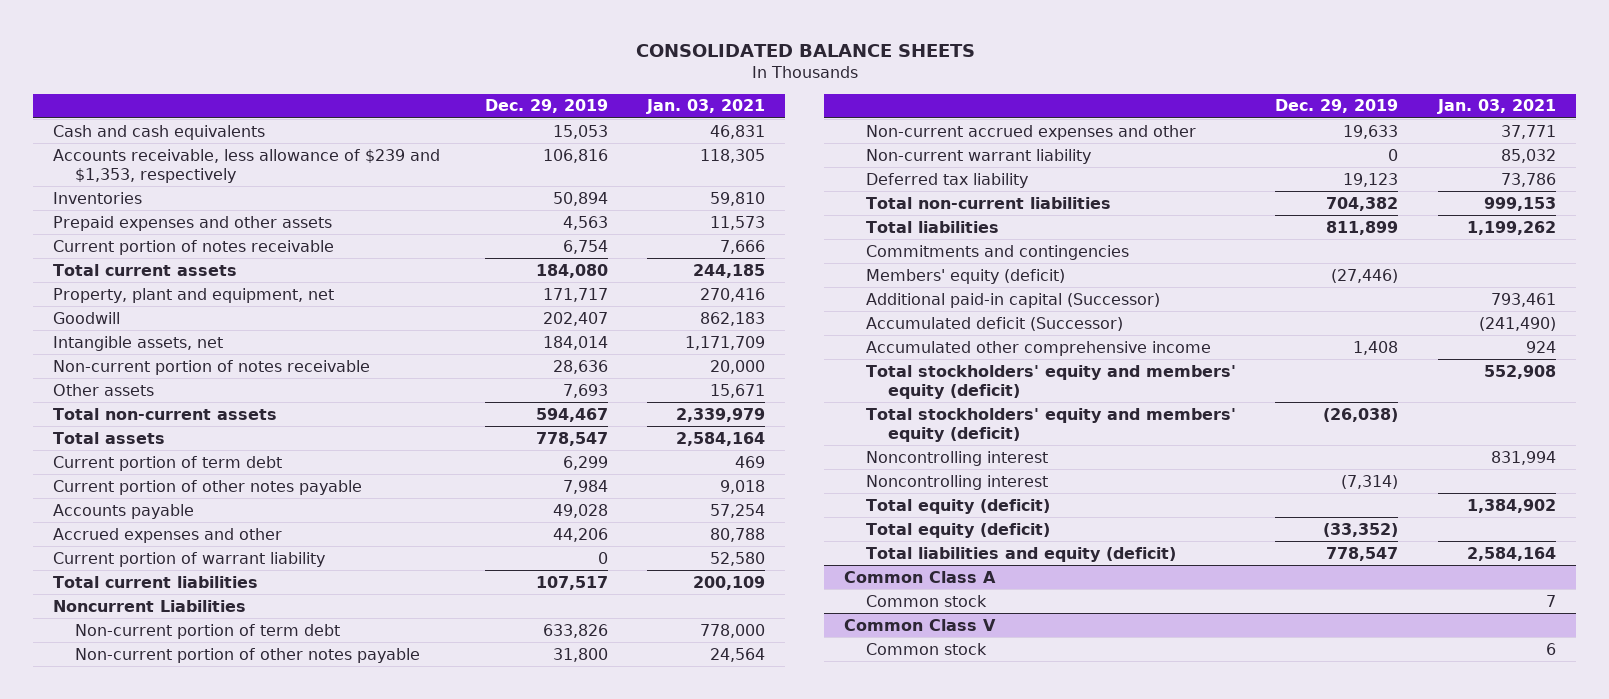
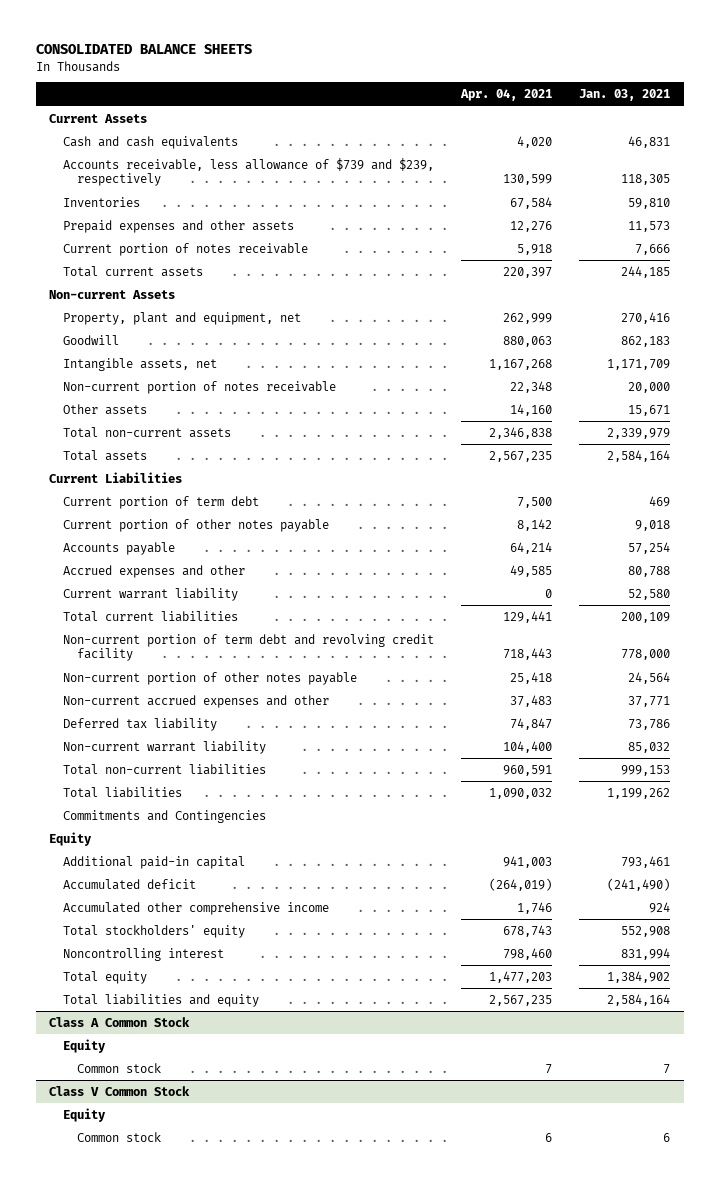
- | Dec. 29, 2019 | Jan. 03, 2021
+ | Apr. 04, 2021 | Jan. 03, 2021
+ Current Assets
- Accounts receivable, less allowance of $239 and $1,353, respectively | 106,816 | 118,305
+ Accounts receivable, less allowance of $739 and $239, respectively | 130,599 | 118,305
+ Non-current Assets
+ Current Liabilities
- Current portion of warrant liability | 0 | 52,580
+ Current warrant liability | 0 | 52,580
- Noncurrent Liabilities
- Non-current portion of term debt | 633,826 | 778,000
+ Non-current portion of term debt and revolving credit facility | 718,443 | 778,000
moved down: Non-current warrant liability | 104,400 | 85,032
- Commitments and contingencies
- Members' equity (deficit) | (27,446) |
- Additional paid-in capital (Successor) | | 793,461
- Accumulated deficit (Successor) | | (241,490)
+ Commitments and Contingencies
+ Equity
+ Additional paid-in capital | 941,003 | 793,461
+ Accumulated deficit | (264,019) | (241,490)
- Total stockholders' equity and members' equity (deficit) | | 552,908
- Total stockholders' equity and members' equity (deficit) | (26,038) |
+ Total stockholders' equity | 678,743 | 552,908
- Noncontrolling interest | (7,314) |
- Total equity (deficit) | | 1,384,902
- Total equity (deficit) | (33,352) |
- Total liabilities and equity (deficit) | 778,547 | 2,584,164
- Common Class A
+ Total equity | 1,477,203 | 1,384,902
+ Total liabilities and equity | 2,567,235 | 2,584,164
+ Class A Common Stock
+ Equity
- Common Class V
+ Class V Common Stock
+ Equity

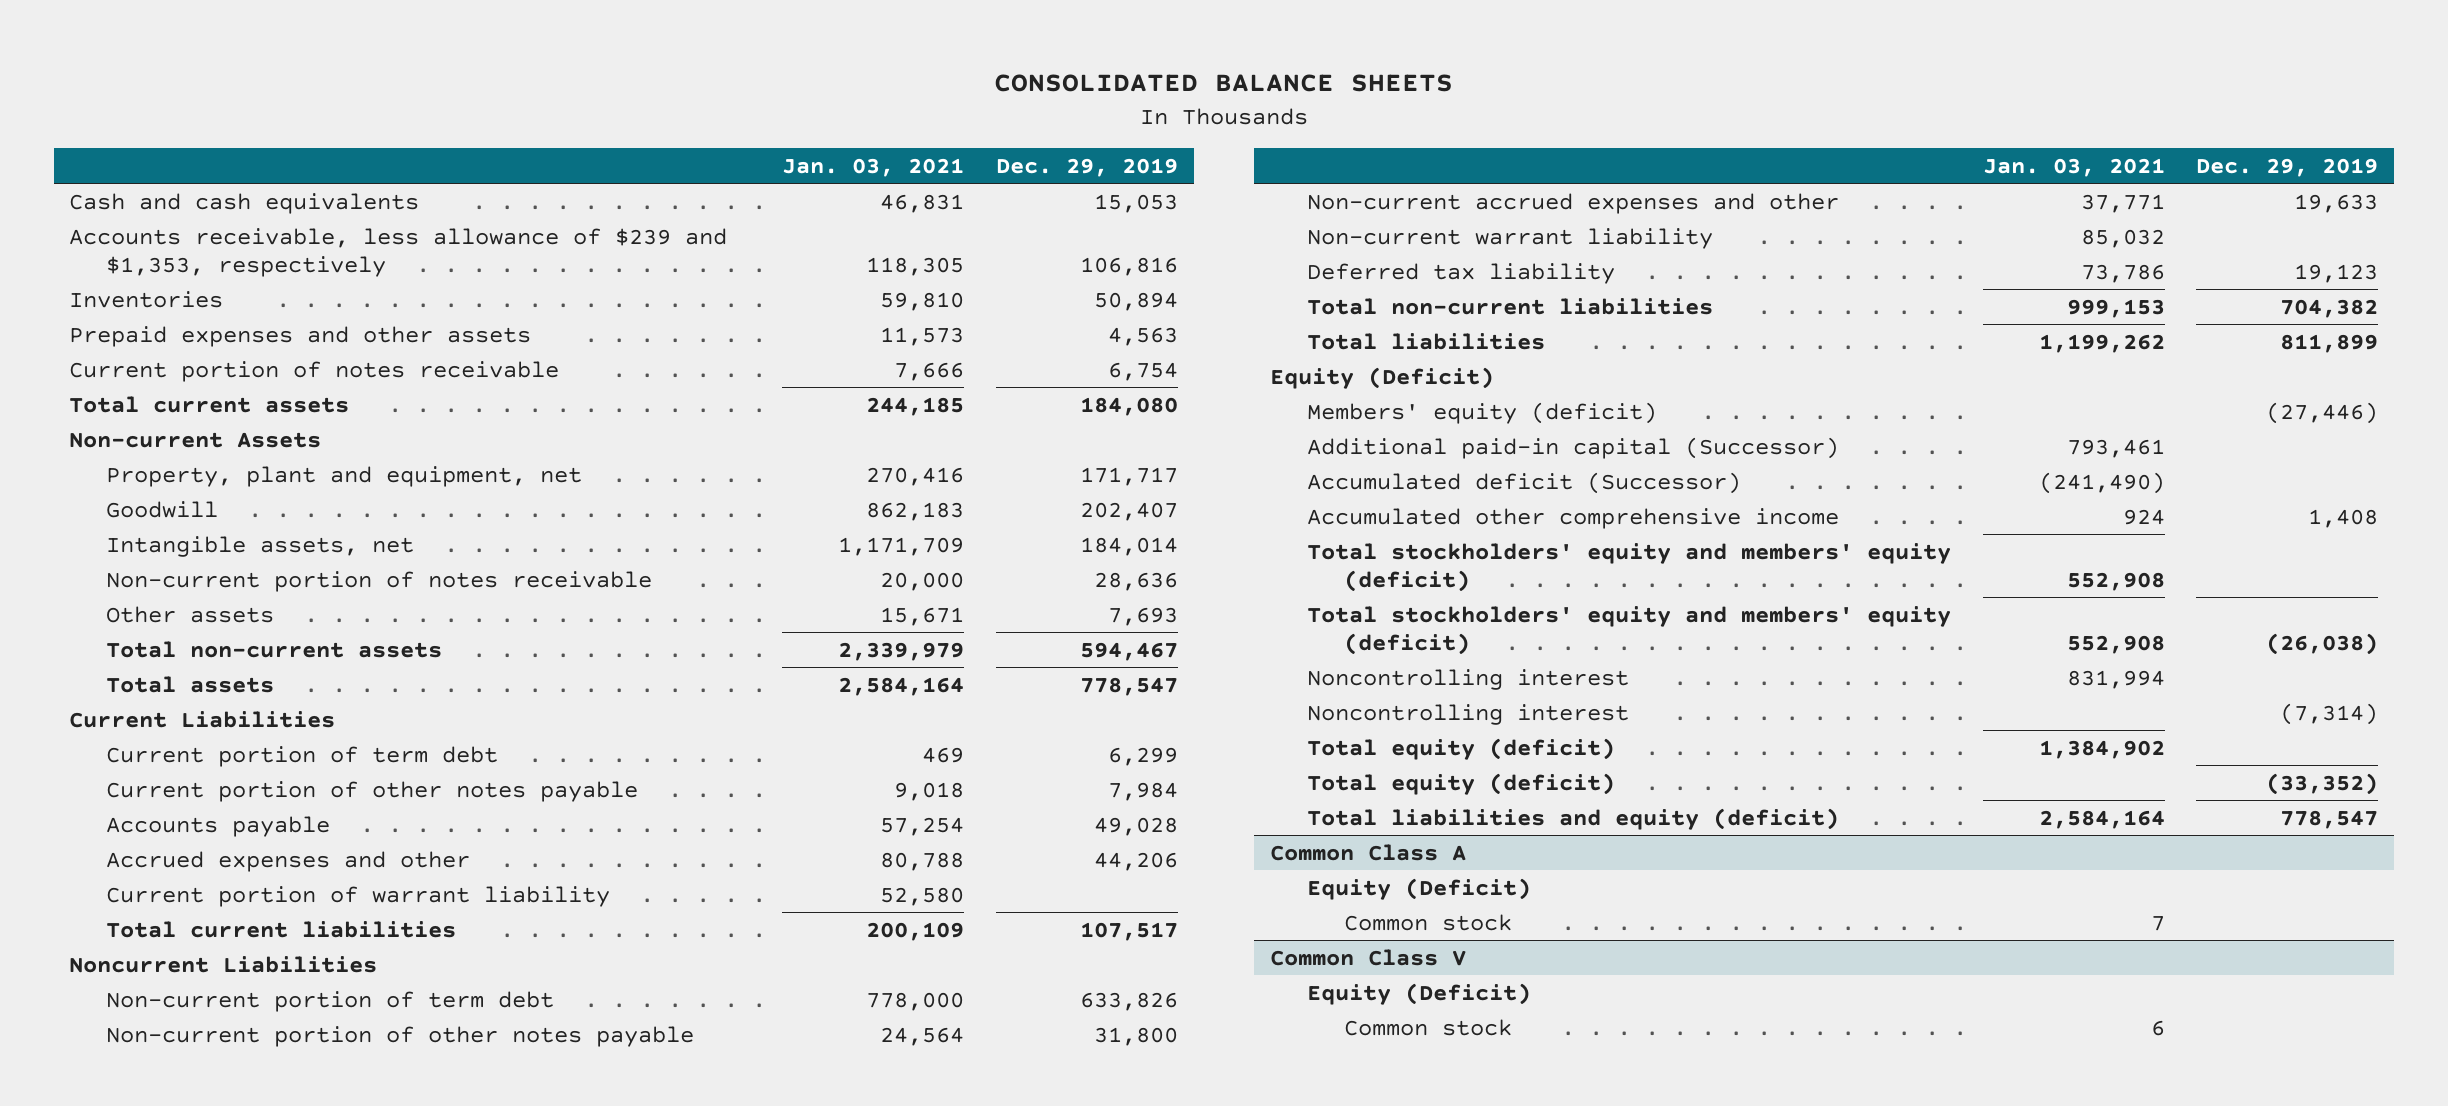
- | Apr. 04, 2021 | Jan. 03, 2021
+ | Jan. 03, 2021 | Dec. 29, 2019
- Current Assets
- Accounts receivable, less allowance of $739 and $239, respectively | 130,599 | 118,305
+ Accounts receivable, less allowance of $239 and $1,353, respectively | 118,305 | 106,816
- Current warrant liability | 0 | 52,580
+ Current portion of warrant liability | 52,580 |
- Non-current portion of term debt and revolving credit facility | 718,443 | 778,000
+ Noncurrent Liabilities
+ Non-current portion of term debt | 778,000 | 633,826
moved down: Deferred tax liability | 73,786 | 19,123
- Commitments and Contingencies
- Equity
- Additional paid-in capital | 941,003 | 793,461
- Accumulated deficit | (264,019) | (241,490)
+ Equity (Deficit)
+ Members' equity (deficit) | | (27,446)
+ Additional paid-in capital (Successor) | 793,461 |
+ Accumulated deficit (Successor) | (241,490) |
- Total stockholders' equity | 678,743 | 552,908
+ Total stockholders' equity and members' equity (deficit) | 552,908 |
+ Total stockholders' equity and members' equity (deficit) | 552,908 | (26,038)
- Total equity | 1,477,203 | 1,384,902
- Total liabilities and equity | 2,567,235 | 2,584,164
- Class A Common Stock
- Equity
+ Noncontrolling interest | | (7,314)
+ Total equity (deficit) | 1,384,902 |
+ Total equity (deficit) | | (33,352)
+ Total liabilities and equity (deficit) | 2,584,164 | 778,547
+ Common Class A
+ Equity (Deficit)
- Class V Common Stock
- Equity
+ Common Class V
+ Equity (Deficit)

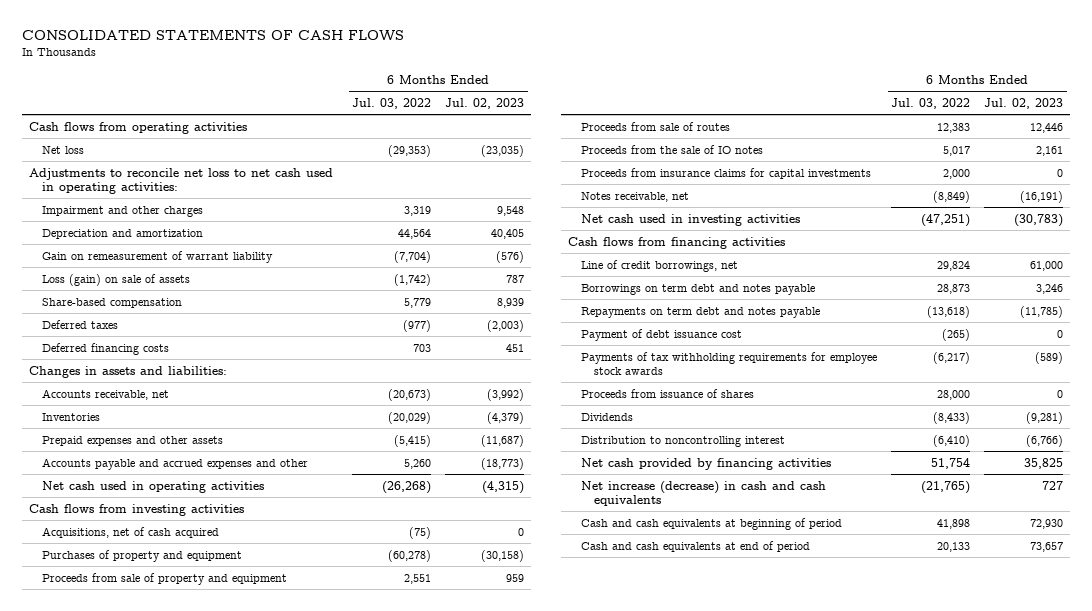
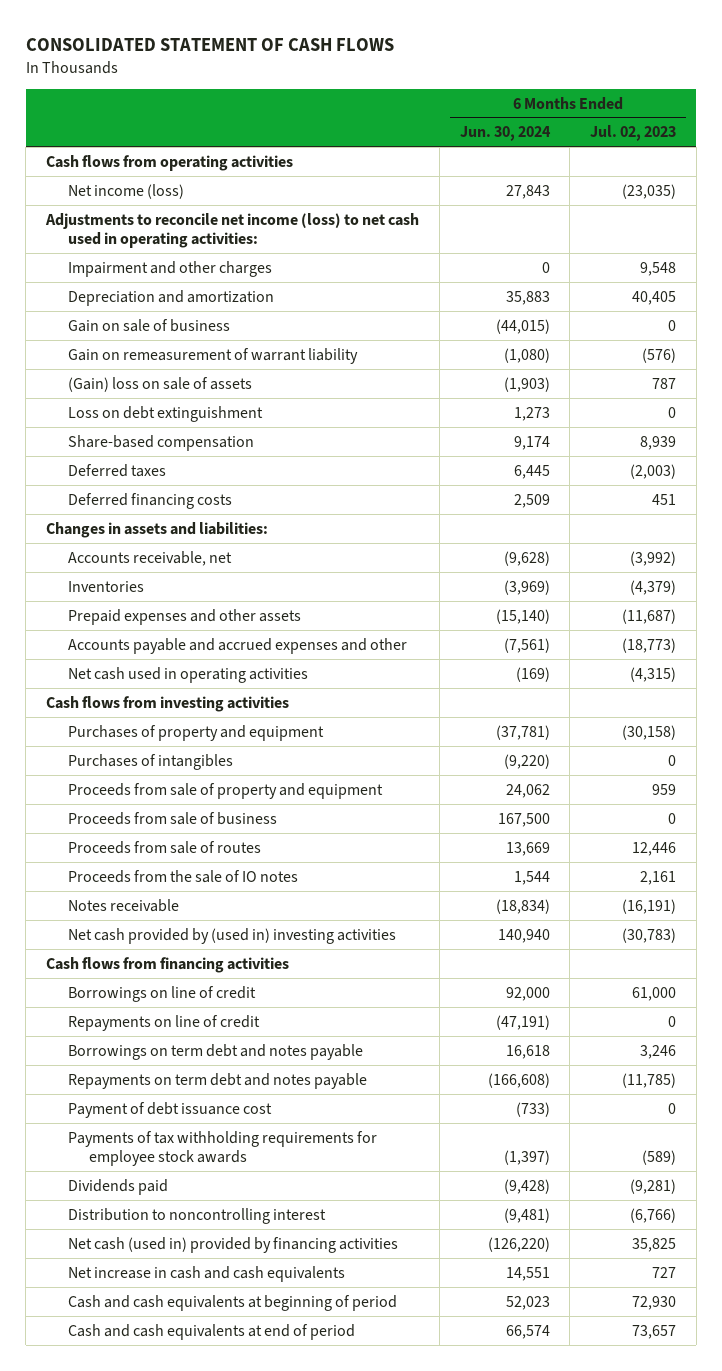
- CONSOLIDATED STATEMENTS OF CASH FLOWS
+ CONSOLIDATED STATEMENT OF CASH FLOWS
- | 6 Months Ended Jul. 03, 2022 | 6 Months Ended Jul. 02, 2023
+ | 6 Months Ended Jun. 30, 2024 | 6 Months Ended Jul. 02, 2023
- Net loss | (29,353) | (23,035)
- Adjustments to reconcile net loss to net cash used in operating activities:
+ Net income (loss) | 27,843 | (23,035)
+ Adjustments to reconcile net income (loss) to net cash used in operating activities:
+ Gain on sale of business | (44,015) | 0
- Loss (gain) on sale of assets | (1,742) | 787
+ (Gain) loss on sale of assets | (1,903) | 787
+ Loss on debt extinguishment | 1,273 | 0
- Acquisitions, net of cash acquired | (75) | 0
+ Purchases of intangibles | (9,220) | 0
+ Proceeds from sale of business | 167,500 | 0
- Proceeds from insurance claims for capital investments | 2,000 | 0
- Notes receivable, net | (8,849) | (16,191)
- Net cash used in investing activities | (47,251) | (30,783)
+ Notes receivable | (18,834) | (16,191)
+ Net cash provided by (used in) investing activities | 140,940 | (30,783)
- Line of credit borrowings, net | 29,824 | 61,000
+ Borrowings on line of credit | 92,000 | 61,000
+ Repayments on line of credit | (47,191) | 0
- Proceeds from issuance of shares | 28,000 | 0
- Dividends | (8,433) | (9,281)
+ Dividends paid | (9,428) | (9,281)
- Net cash provided by financing activities | 51,754 | 35,825
- Net increase (decrease) in cash and cash equivalents | (21,765) | 727
+ Net cash (used in) provided by financing activities | (126,220) | 35,825
+ Net increase in cash and cash equivalents | 14,551 | 727

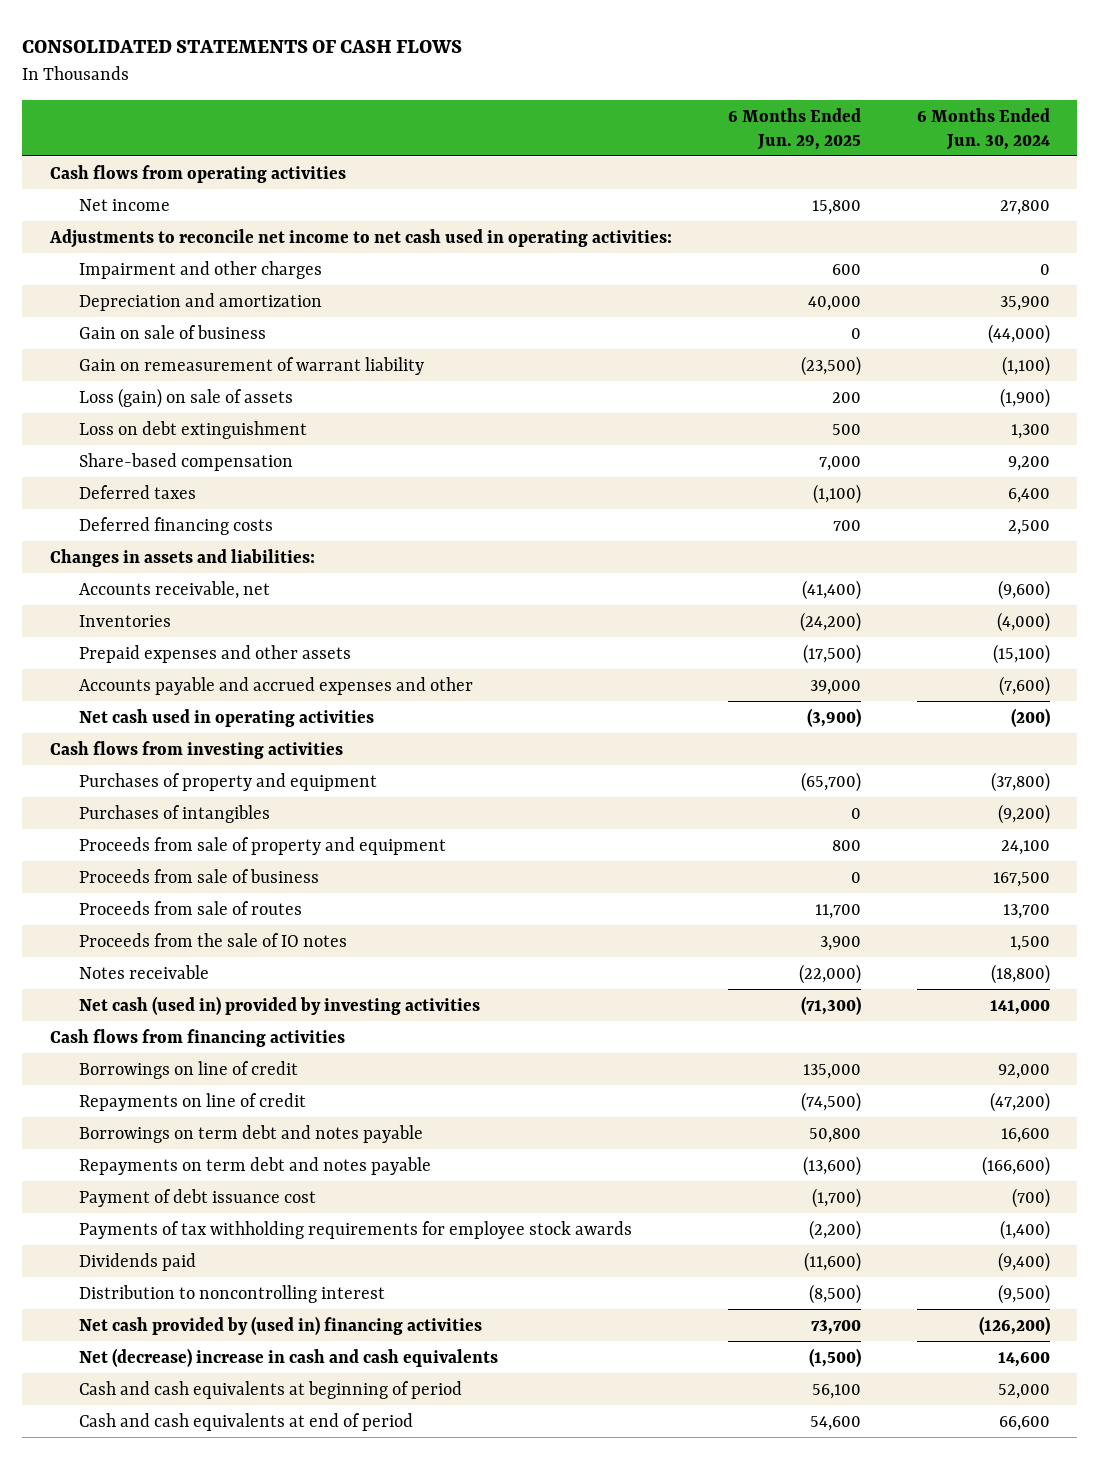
- CONSOLIDATED STATEMENT OF CASH FLOWS
+ CONSOLIDATED STATEMENTS OF CASH FLOWS
- | 6 Months Ended Jun. 30, 2024 | 6 Months Ended Jul. 02, 2023
+ | 6 Months Ended Jun. 29, 2025 | 6 Months Ended Jun. 30, 2024
- Net income (loss) | 27,843 | (23,035)
- Adjustments to reconcile net income (loss) to net cash used in operating activities:
+ Net income | 15,800 | 27,800
+ Adjustments to reconcile net income to net cash used in operating activities:
- Depreciation and amortization | 35,883 | 40,405
- Gain on sale of business | (44,015) | 0
- Gain on remeasurement of warrant liability | (1,080) | (576)
- (Gain) loss on sale of assets | (1,903) | 787
- Loss on debt extinguishment | 1,273 | 0
- Share-based compensation | 9,174 | 8,939
- Deferred taxes | 6,445 | (2,003)
- Deferred financing costs | 2,509 | 451
+ Depreciation and amortization | 40,000 | 35,900
+ Gain on sale of business | 0 | (44,000)
+ Gain on remeasurement of warrant liability | (23,500) | (1,100)
+ Loss (gain) on sale of assets | 200 | (1,900)
+ Loss on debt extinguishment | 500 | 1,300
+ Share-based compensation | 7,000 | 9,200
+ Deferred taxes | (1,100) | 6,400
+ Deferred financing costs | 700 | 2,500
- Accounts receivable, net | (9,628) | (3,992)
- Inventories | (3,969) | (4,379)
- Prepaid expenses and other assets | (15,140) | (11,687)
- Accounts payable and accrued expenses and other | (7,561) | (18,773)
- Net cash used in operating activities | (169) | (4,315)
+ Accounts receivable, net | (41,400) | (9,600)
+ Inventories | (24,200) | (4,000)
+ Prepaid expenses and other assets | (17,500) | (15,100)
+ Accounts payable and accrued expenses and other | 39,000 | (7,600)
+ Net cash used in operating activities | (3,900) | (200)
- Purchases of property and equipment | (37,781) | (30,158)
- Purchases of intangibles | (9,220) | 0
- Proceeds from sale of property and equipment | 24,062 | 959
+ Purchases of property and equipment | (65,700) | (37,800)
+ Purchases of intangibles | 0 | (9,200)
+ Proceeds from sale of property and equipment | 800 | 24,100
- Proceeds from sale of routes | 13,669 | 12,446
- Proceeds from the sale of IO notes | 1,544 | 2,161
- Notes receivable | (18,834) | (16,191)
- Net cash provided by (used in) investing activities | 140,940 | (30,783)
+ Proceeds from sale of routes | 11,700 | 13,700
+ Proceeds from the sale of IO notes | 3,900 | 1,500
+ Notes receivable | (22,000) | (18,800)
+ Net cash (used in) provided by investing activities | (71,300) | 141,000
- Repayments on line of credit | (47,191) | 0
- Borrowings on term debt and notes payable | 16,618 | 3,246
- Repayments on term debt and notes payable | (166,608) | (11,785)
- Payment of debt issuance cost | (733) | 0
- Payments of tax withholding requirements for employee stock awards | (1,397) | (589)
- Dividends paid | (9,428) | (9,281)
- Distribution to noncontrolling interest | (9,481) | (6,766)
- Net cash (used in) provided by financing activities | (126,220) | 35,825
- Net increase in cash and cash equivalents | 14,551 | 727
- Cash and cash equivalents at beginning of period | 52,023 | 72,930
- Cash and cash equivalents at end of period | 66,574 | 73,657
+ Repayments on line of credit | (74,500) | (47,200)
+ Borrowings on term debt and notes payable | 50,800 | 16,600
+ Repayments on term debt and notes payable | (13,600) | (166,600)
+ Payment of debt issuance cost | (1,700) | (700)
+ Payments of tax withholding requirements for employee stock awards | (2,200) | (1,400)
+ Dividends paid | (11,600) | (9,400)
+ Distribution to noncontrolling interest | (8,500) | (9,500)
+ Net cash provided by (used in) financing activities | 73,700 | (126,200)
+ Net (decrease) increase in cash and cash equivalents | (1,500) | 14,600
+ Cash and cash equivalents at beginning of period | 56,100 | 52,000
+ Cash and cash equivalents at end of period | 54,600 | 66,600

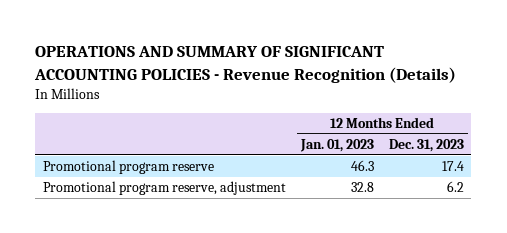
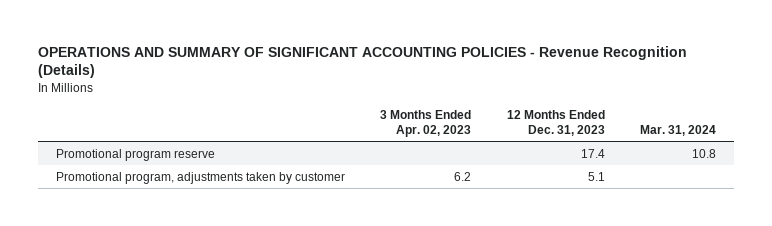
- | 12 Months Ended Jan. 01, 2023 | 12 Months Ended Dec. 31, 2023
+ | 3 Months Ended Apr. 02, 2023 | 12 Months Ended Dec. 31, 2023 | Mar. 31, 2024
- Promotional program reserve, adjustment | 32.8 | 6.2
+ Promotional program, adjustments taken by customer | 6.2 | 5.1 |

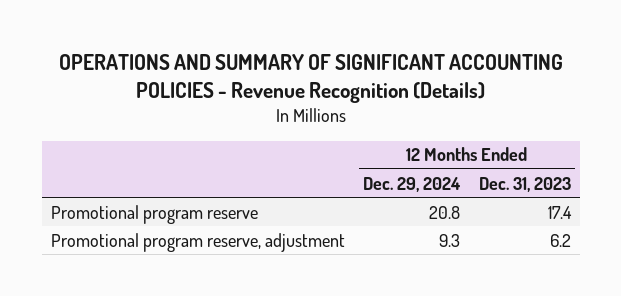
- | 3 Months Ended Apr. 02, 2023 | 12 Months Ended Dec. 31, 2023 | Mar. 31, 2024
+ | 12 Months Ended Dec. 29, 2024 | 12 Months Ended Dec. 31, 2023
- Promotional program, adjustments taken by customer | 6.2 | 5.1 |
+ Promotional program reserve, adjustment | 9.3 | 6.2

